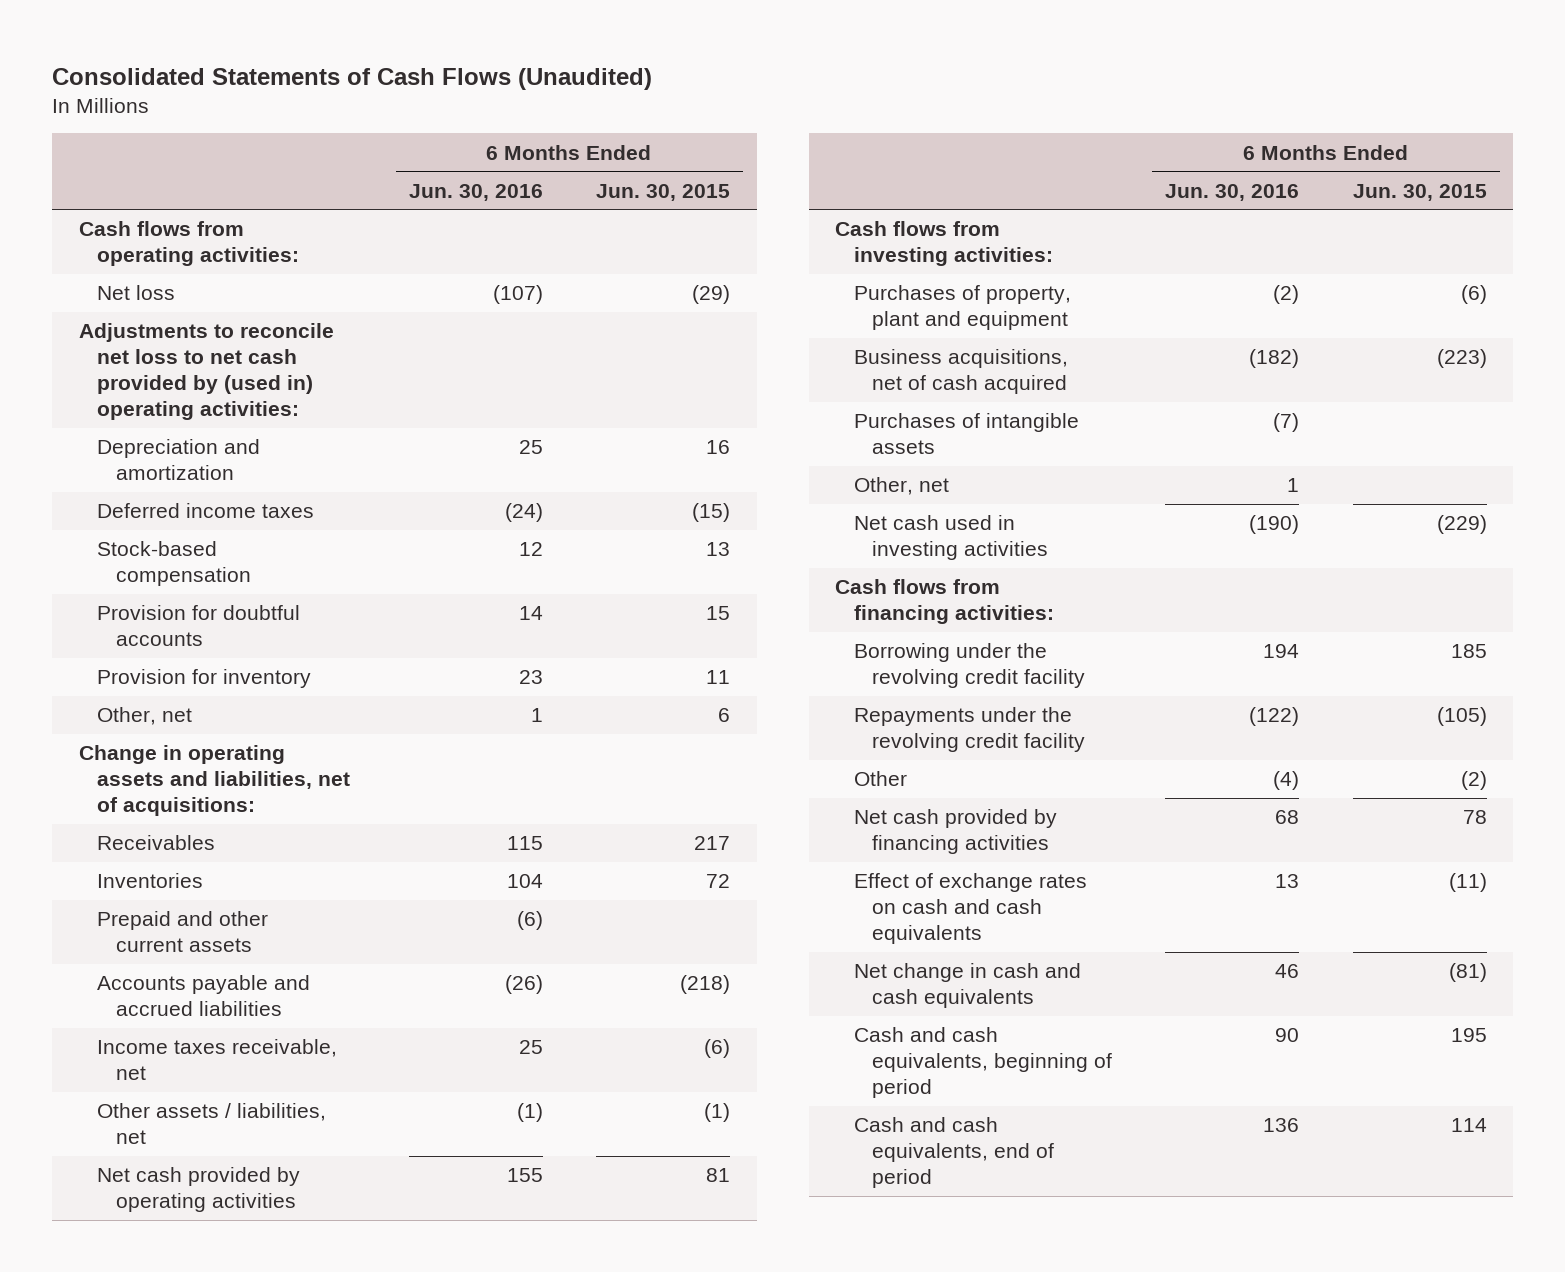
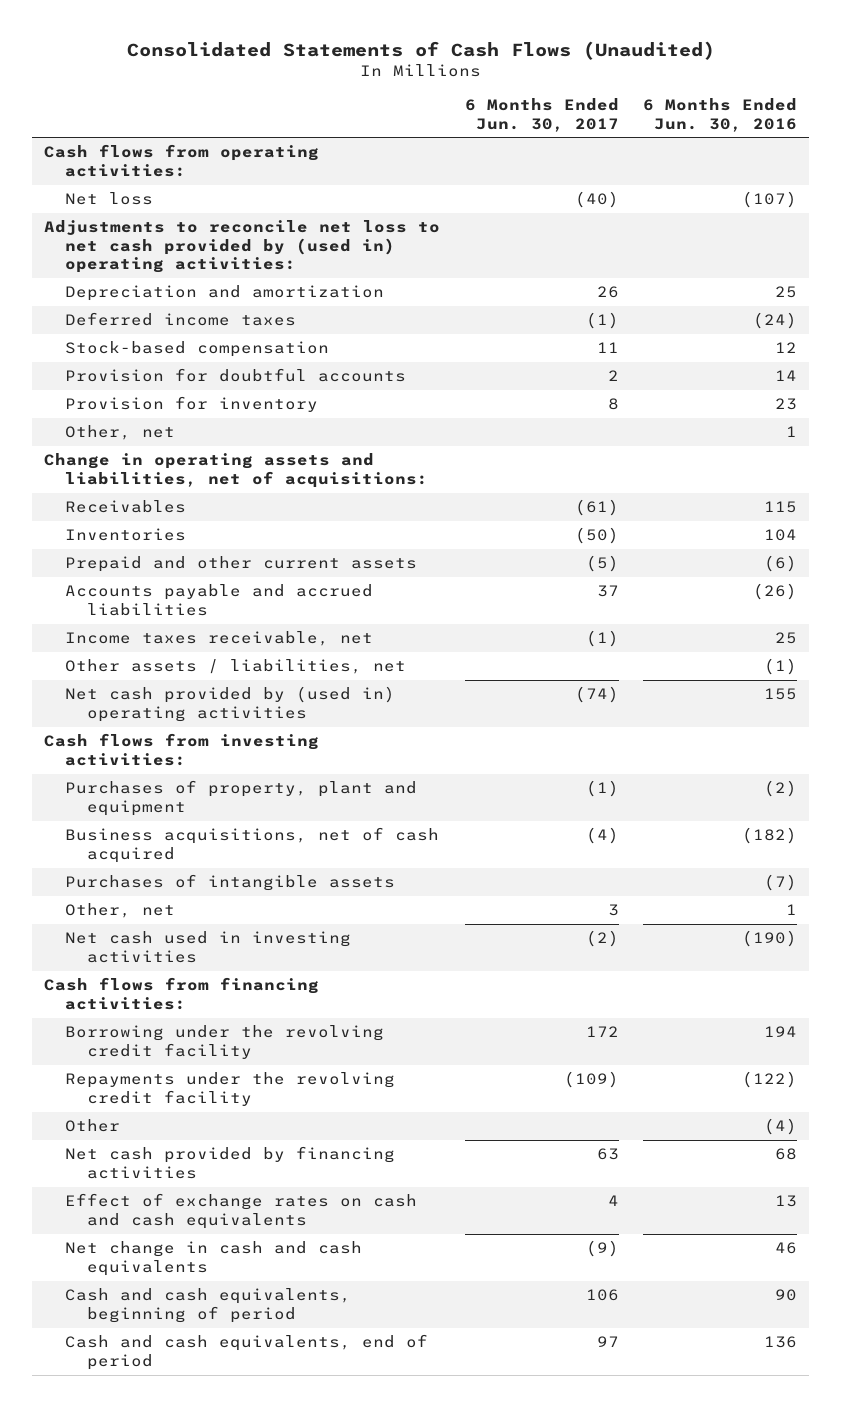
- | 6 Months Ended Jun. 30, 2016 | 6 Months Ended Jun. 30, 2015
+ | 6 Months Ended Jun. 30, 2017 | 6 Months Ended Jun. 30, 2016
- Net cash provided by operating activities | 155 | 81
+ Net cash provided by (used in) operating activities | (74) | 155

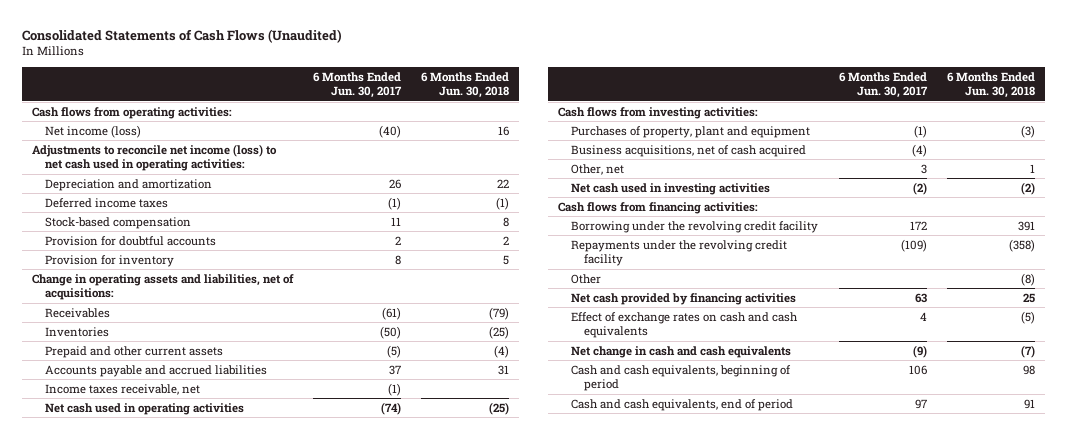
- | 6 Months Ended Jun. 30, 2017 | 6 Months Ended Jun. 30, 2016
+ | 6 Months Ended Jun. 30, 2017 | 6 Months Ended Jun. 30, 2018
- Net loss | (40) | (107)
- Adjustments to reconcile net loss to net cash provided by (used in) operating activities:
+ Net income (loss) | (40) | 16
+ Adjustments to reconcile net income (loss) to net cash used in operating activities:
- Other, net | | 1
- Other assets / liabilities, net | | (1)
- Net cash provided by (used in) operating activities | (74) | 155
+ Net cash used in operating activities | (74) | (25)
- Purchases of intangible assets | | (7)

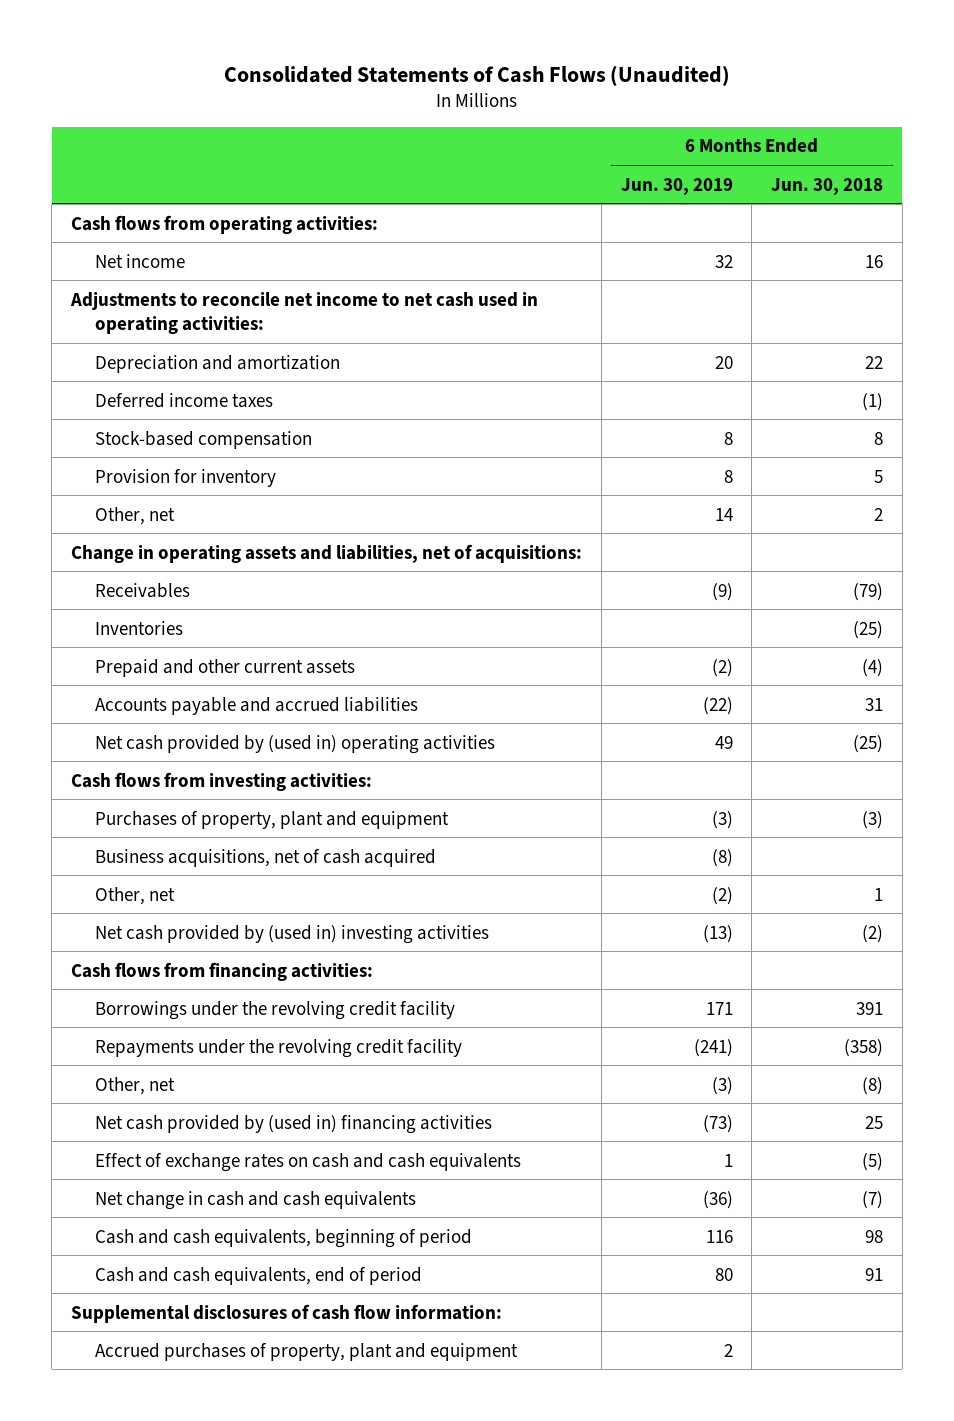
- | 6 Months Ended Jun. 30, 2017 | 6 Months Ended Jun. 30, 2018
+ | 6 Months Ended Jun. 30, 2019 | 6 Months Ended Jun. 30, 2018
- Net income (loss) | (40) | 16
- Adjustments to reconcile net income (loss) to net cash used in operating activities:
+ Net income | 32 | 16
+ Adjustments to reconcile net income to net cash used in operating activities:
- Provision for doubtful accounts | 2 | 2
+ Other, net | 14 | 2
- Income taxes receivable, net | (1) |
- Net cash used in operating activities | (74) | (25)
+ Net cash provided by (used in) operating activities | 49 | (25)
- Net cash used in investing activities | (2) | (2)
+ Net cash provided by (used in) investing activities | (13) | (2)
- Borrowing under the revolving credit facility | 172 | 391
+ Borrowings under the revolving credit facility | 171 | 391
- Other | | (8)
- Net cash provided by financing activities | 63 | 25
+ Other, net | (3) | (8)
+ Net cash provided by (used in) financing activities | (73) | 25
+ Supplemental disclosures of cash flow information:
+ Accrued purchases of property, plant and equipment | 2 |

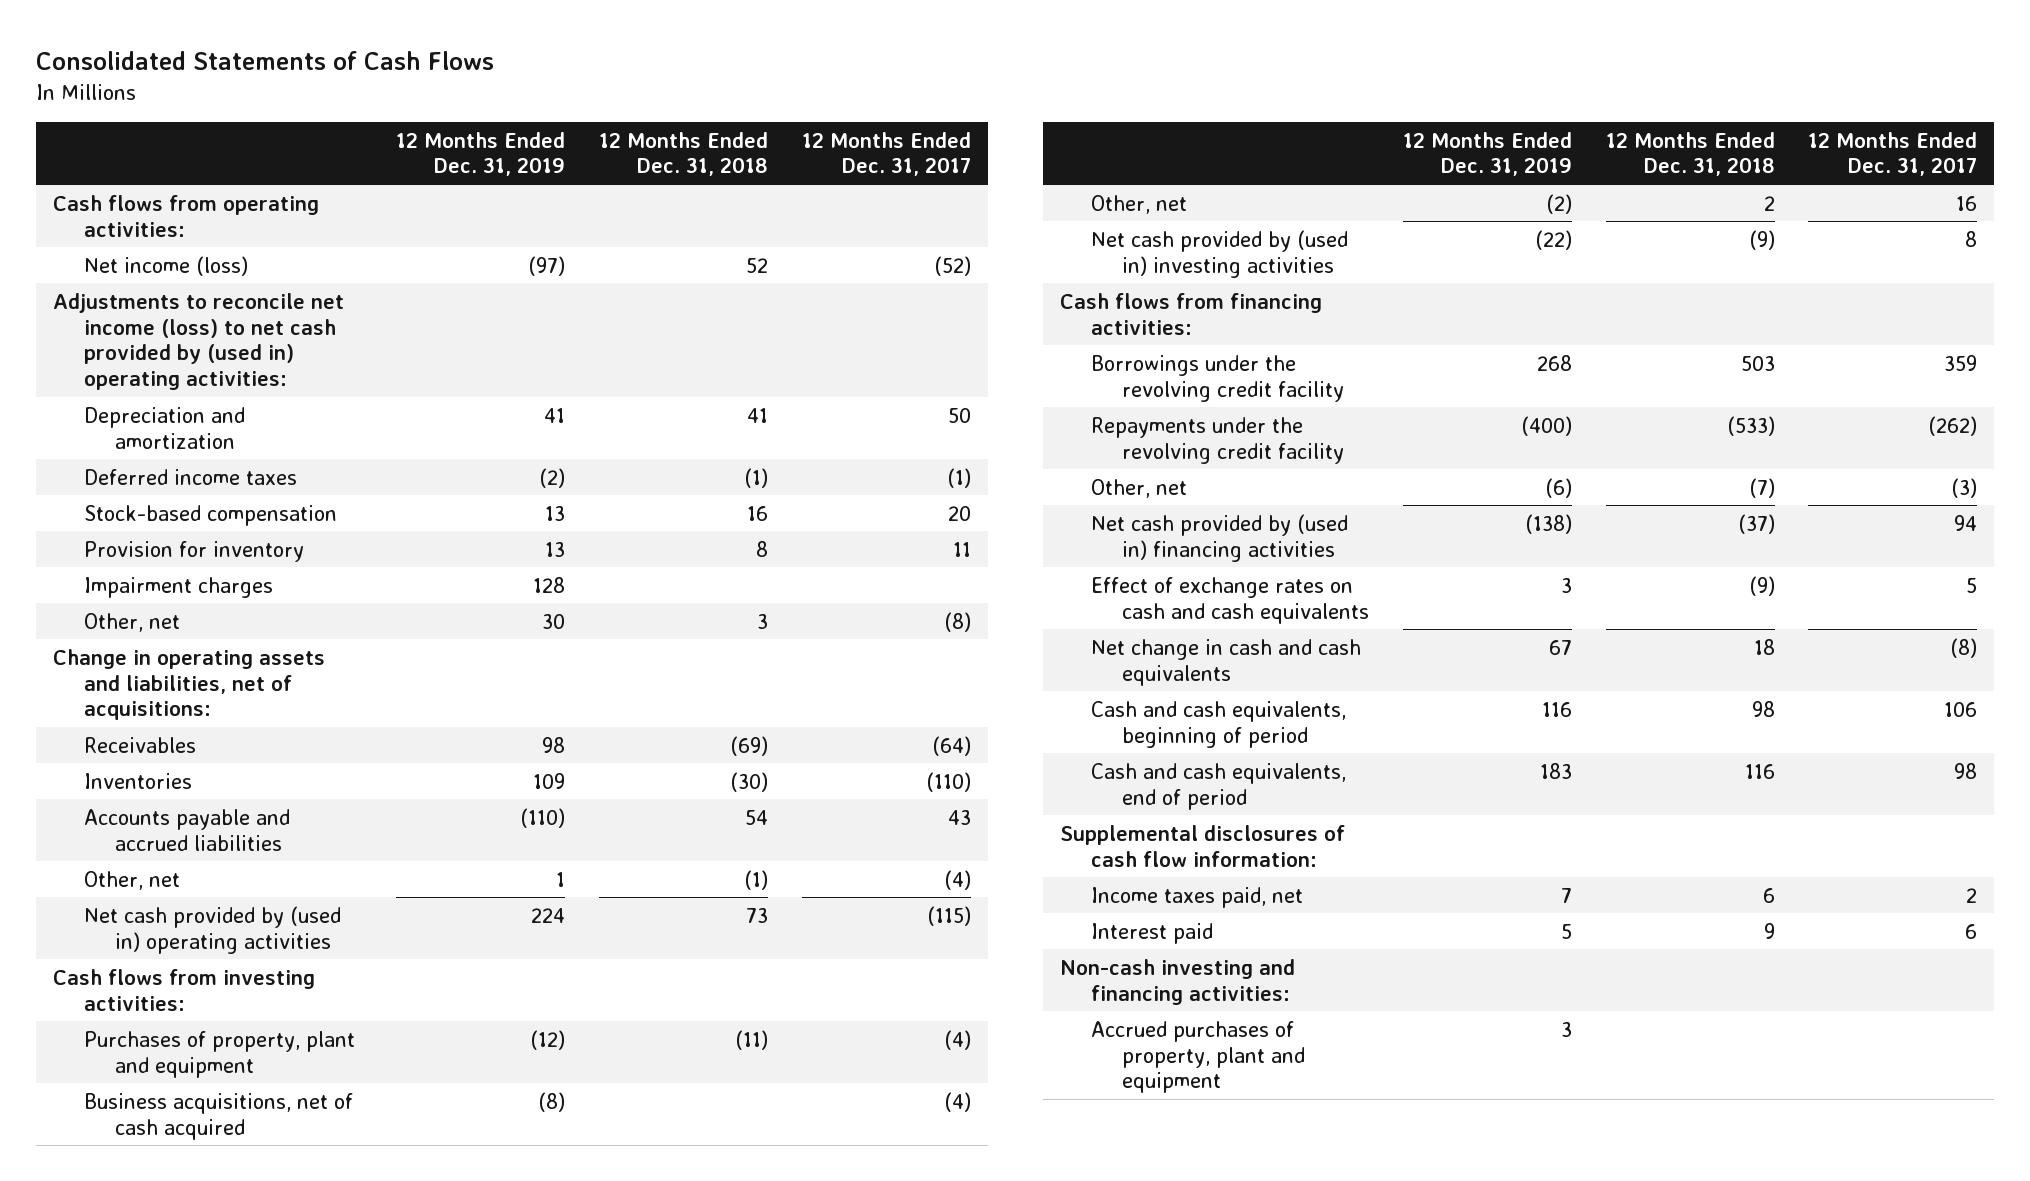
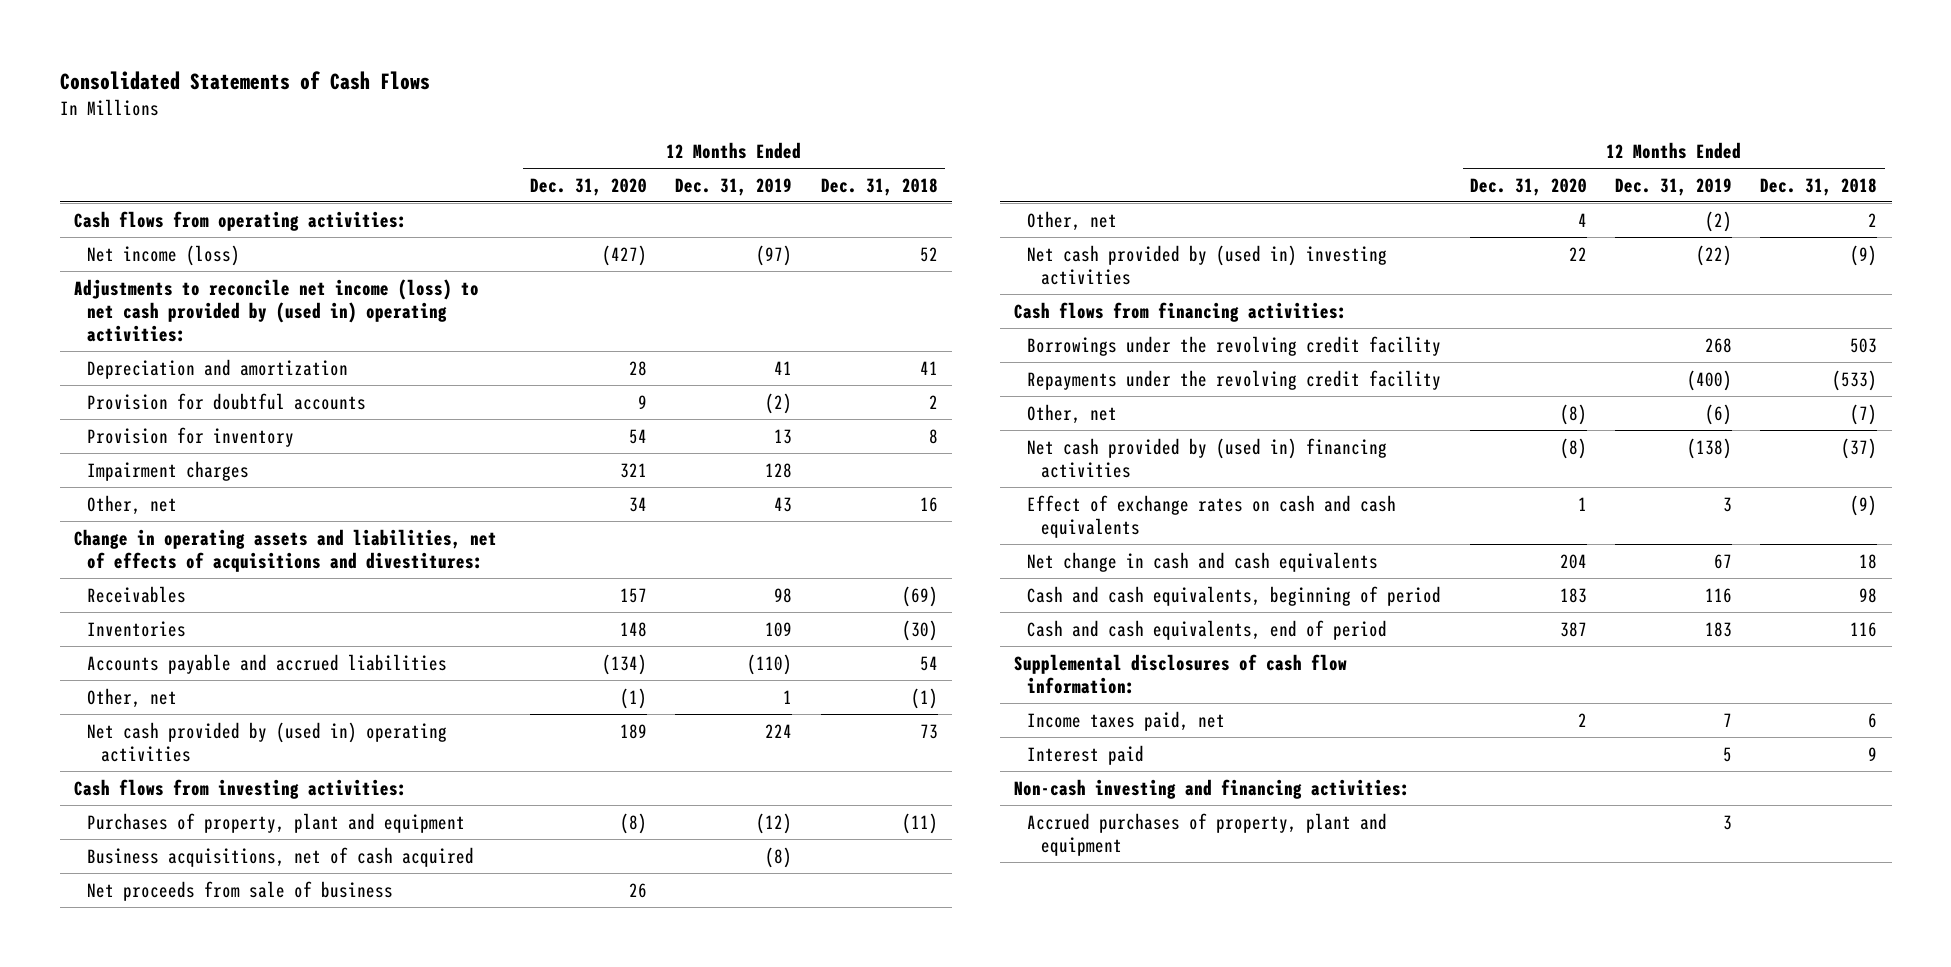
- | 12 Months Ended Dec. 31, 2019 | 12 Months Ended Dec. 31, 2018 | 12 Months Ended Dec. 31, 2017
+ | 12 Months Ended Dec. 31, 2020 | 12 Months Ended Dec. 31, 2019 | 12 Months Ended Dec. 31, 2018
- Deferred income taxes | (2) | (1) | (1)
- Stock-based compensation | 13 | 16 | 20
+ Provision for doubtful accounts | 9 | (2) | 2
- Other, net | 30 | 3 | (8)
- Change in operating assets and liabilities, net of acquisitions:
+ Other, net | 34 | 43 | 16
+ Change in operating assets and liabilities, net of effects of acquisitions and divestitures:
+ Net proceeds from sale of business | 26 | |

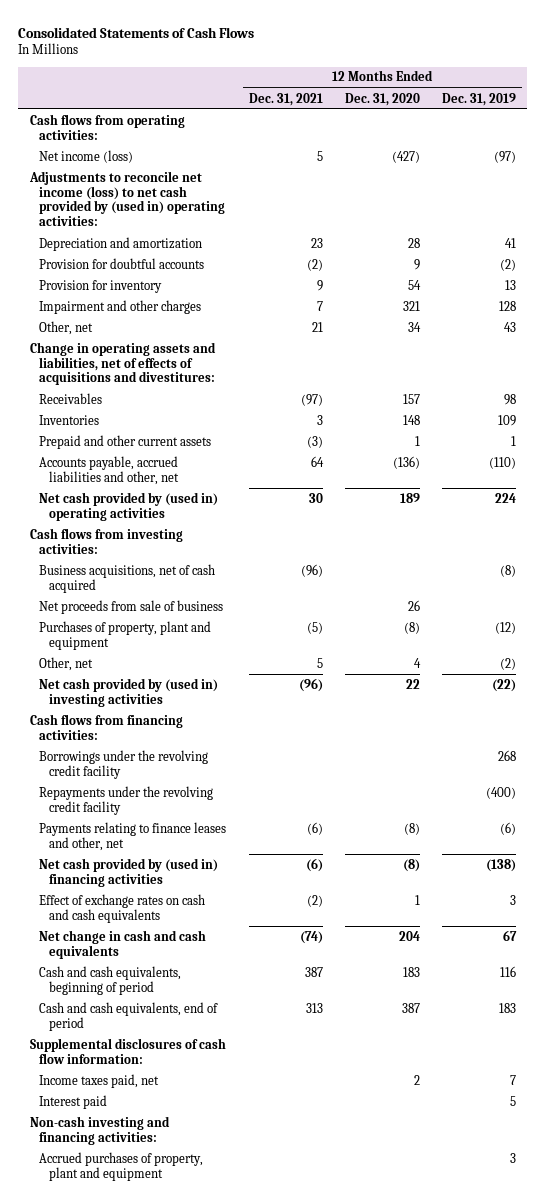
- | 12 Months Ended Dec. 31, 2020 | 12 Months Ended Dec. 31, 2019 | 12 Months Ended Dec. 31, 2018
+ | 12 Months Ended Dec. 31, 2021 | 12 Months Ended Dec. 31, 2020 | 12 Months Ended Dec. 31, 2019
- Impairment charges | 321 | 128 |
+ Impairment and other charges | 7 | 321 | 128
- Accounts payable and accrued liabilities | (134) | (110) | 54
- Other, net | (1) | 1 | (1)
+ Prepaid and other current assets | (3) | 1 | 1
+ Accounts payable, accrued liabilities and other, net | 64 | (136) | (110)
moved down: Purchases of property, plant and equipment | (5) | (8) | (12)
- Other, net | (8) | (6) | (7)
+ Payments relating to finance leases and other, net | (6) | (8) | (6)

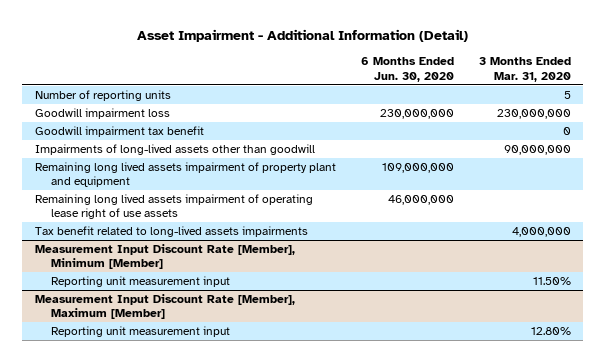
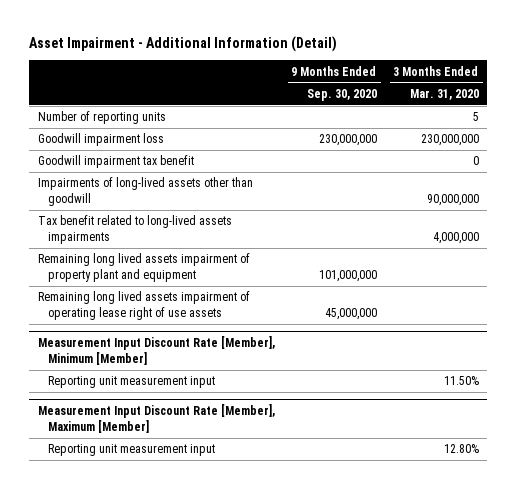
- | 6 Months Ended Jun. 30, 2020 | 3 Months Ended Mar. 31, 2020
+ | 9 Months Ended Sep. 30, 2020 | 3 Months Ended Mar. 31, 2020
moved up: Tax benefit related to long-lived assets impairments | | 4,000,000

